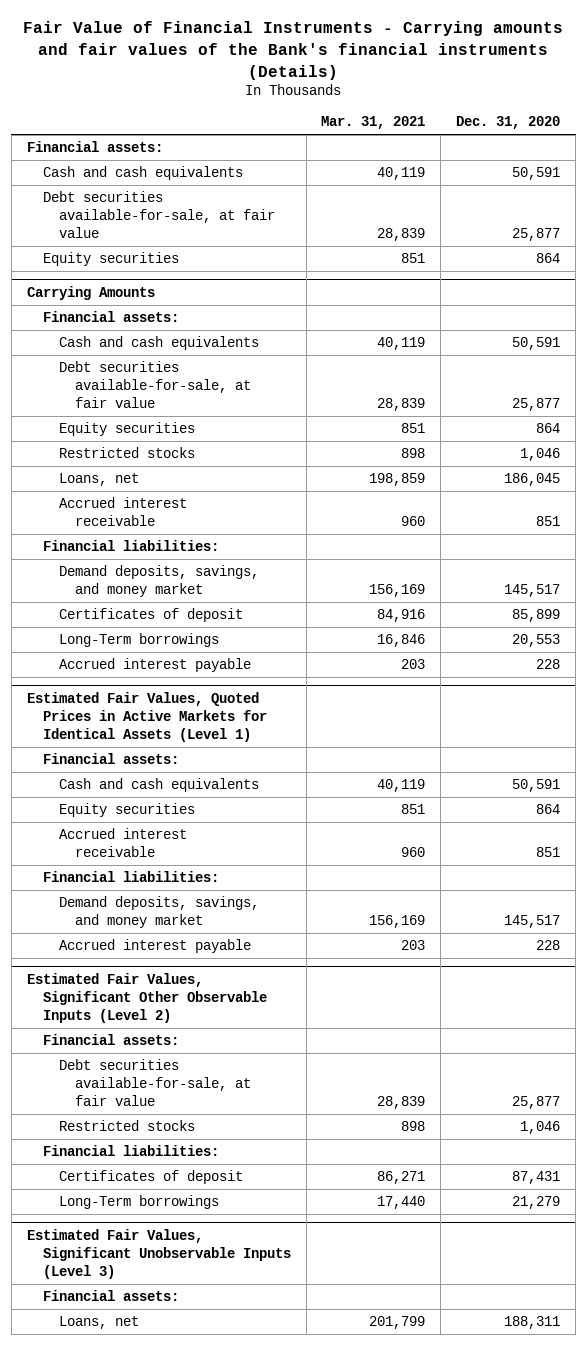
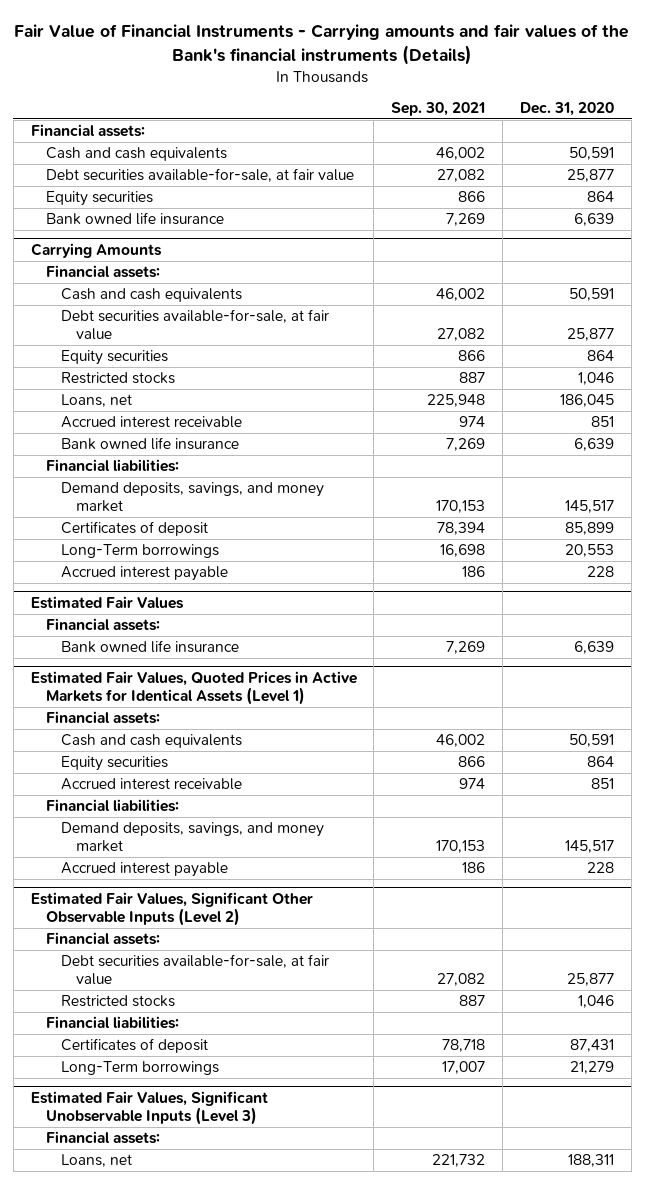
- | Mar. 31, 2021 | Dec. 31, 2020
+ | Sep. 30, 2021 | Dec. 31, 2020
+ Bank owned life insurance | 7,269 | 6,639
@ Carrying Amounts
+ Bank owned life insurance | 7,269 | 6,639
+ Estimated Fair Values
+ Financial assets:
+ Bank owned life insurance | 7,269 | 6,639

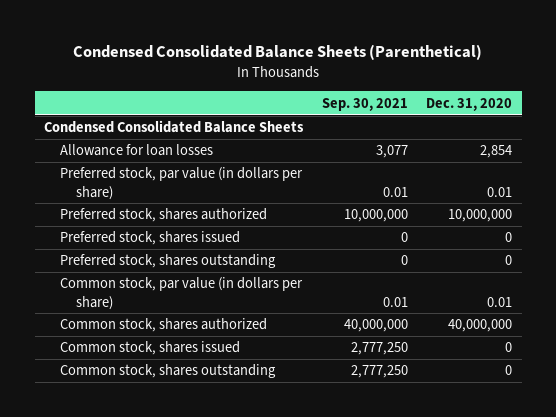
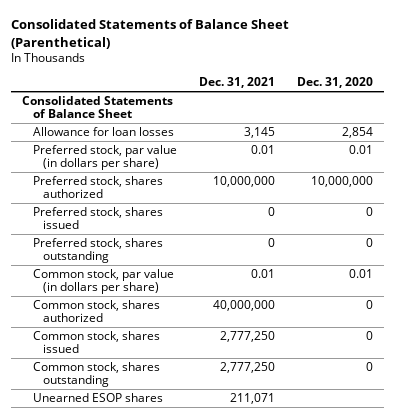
- Condensed Consolidated Balance Sheets (Parenthetical)
+ Consolidated Statements of Balance Sheet (Parenthetical)
- | Sep. 30, 2021 | Dec. 31, 2020
+ | Dec. 31, 2021 | Dec. 31, 2020
- Condensed Consolidated Balance Sheets
+ Consolidated Statements of Balance Sheet
- Common stock, shares authorized | 40,000,000 | 40,000,000
+ Common stock, shares authorized | 40,000,000 | 0
+ Unearned ESOP shares | 211,071 |

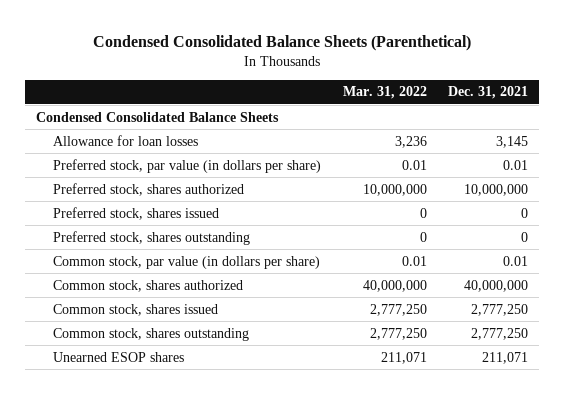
- Consolidated Statements of Balance Sheet (Parenthetical)
+ Condensed Consolidated Balance Sheets (Parenthetical)
- | Dec. 31, 2021 | Dec. 31, 2020
+ | Mar. 31, 2022 | Dec. 31, 2021
- Consolidated Statements of Balance Sheet
+ Condensed Consolidated Balance Sheets

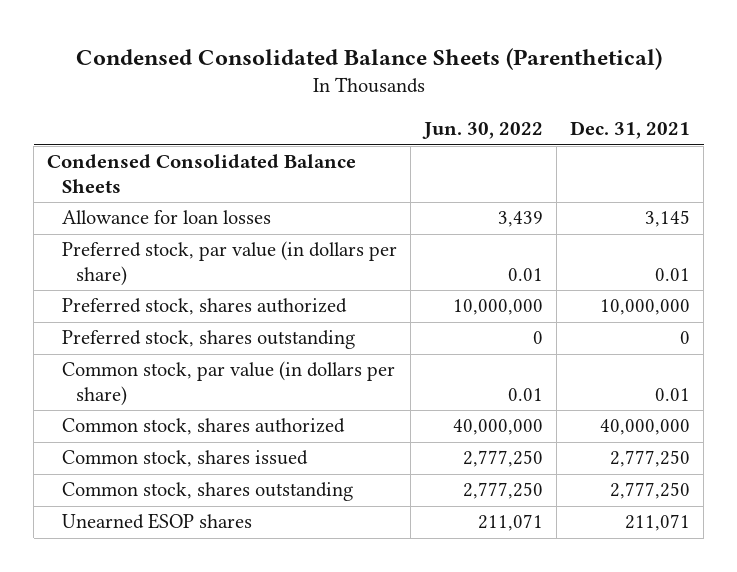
- | Mar. 31, 2022 | Dec. 31, 2021
+ | Jun. 30, 2022 | Dec. 31, 2021
- Preferred stock, shares issued | 0 | 0

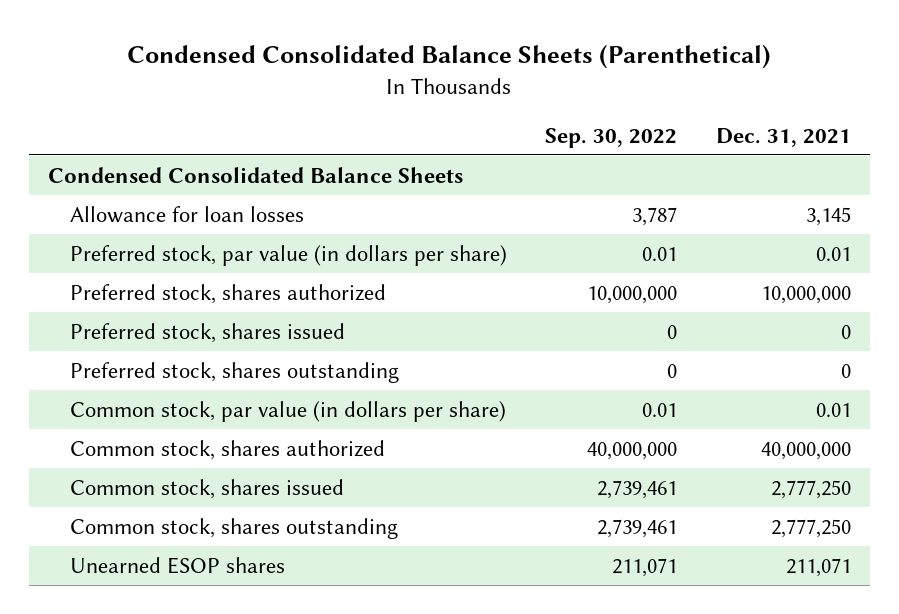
- | Jun. 30, 2022 | Dec. 31, 2021
+ | Sep. 30, 2022 | Dec. 31, 2021
+ Preferred stock, shares issued | 0 | 0

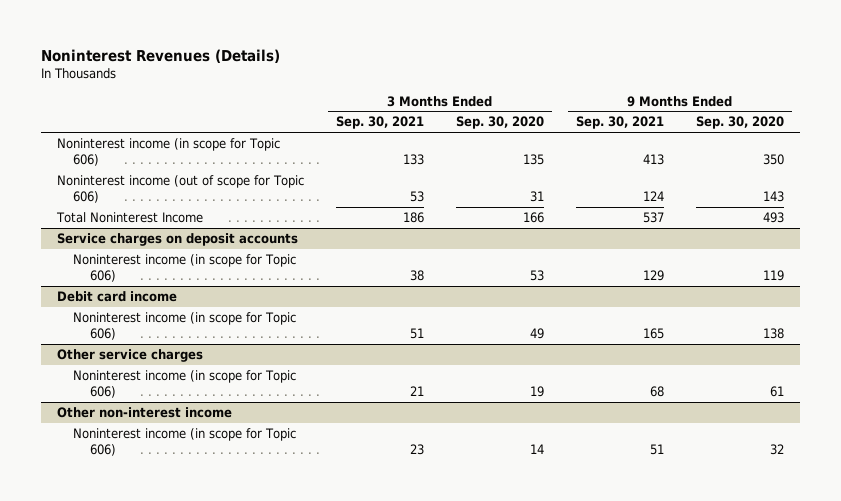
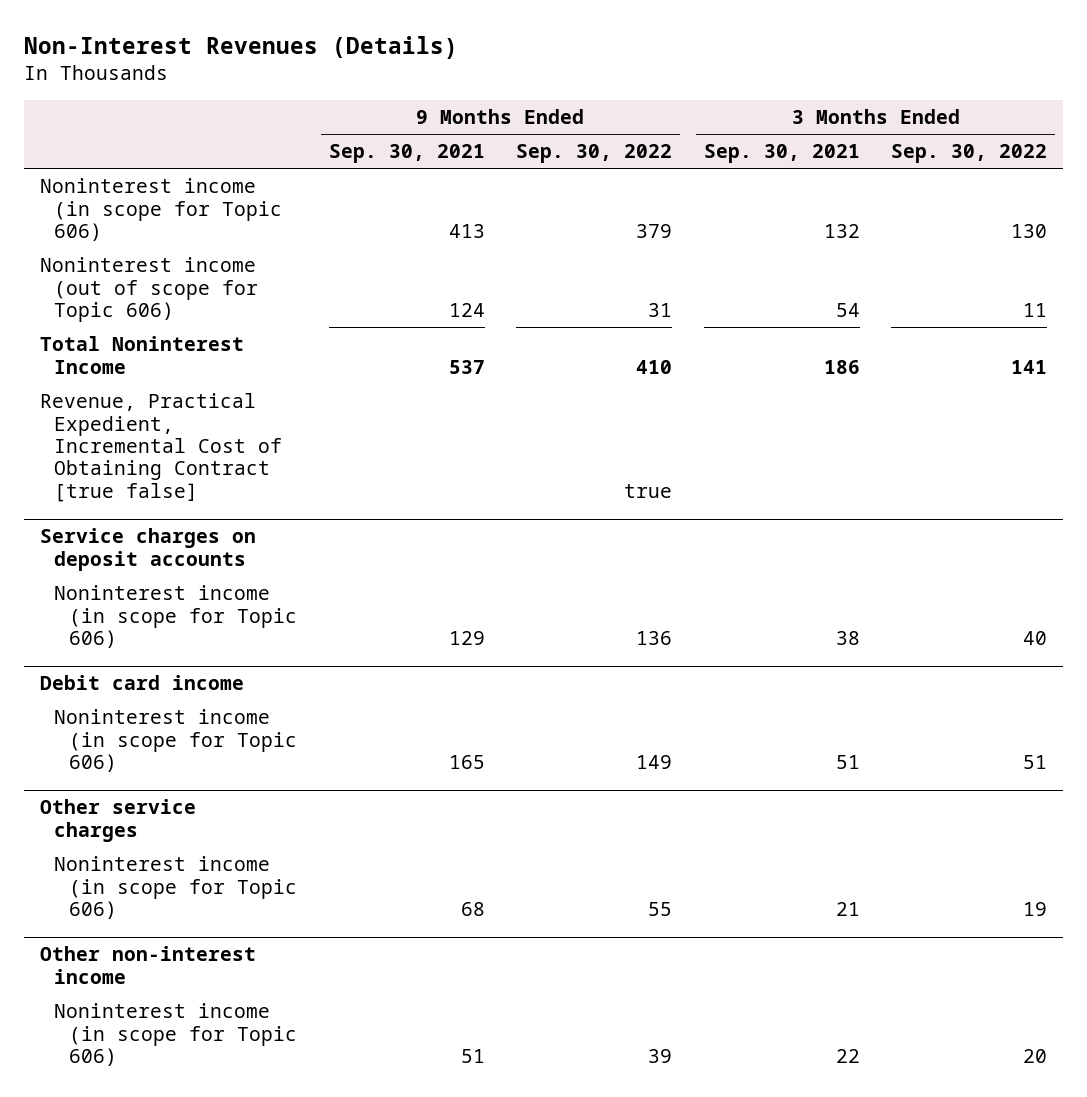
- Noninterest Revenues (Details)
+ Non-Interest Revenues (Details)
- | 3 Months Ended Sep. 30, 2021 | 3 Months Ended Sep. 30, 2020 | 9 Months Ended Sep. 30, 2021 | 9 Months Ended Sep. 30, 2020
+ | 9 Months Ended Sep. 30, 2021 | 9 Months Ended Sep. 30, 2022 | 3 Months Ended Sep. 30, 2021 | 3 Months Ended Sep. 30, 2022
- Noninterest income (in scope for Topic 606) | 133 | 135 | 413 | 350
- Noninterest income (out of scope for Topic 606) | 53 | 31 | 124 | 143
+ Noninterest income (in scope for Topic 606) | 413 | 379 | 132 | 130
+ Noninterest income (out of scope for Topic 606) | 124 | 31 | 54 | 11
+ Revenue, Practical Expedient, Incremental Cost of Obtaining Contract [true false] | | true | |
@ Other non-interest income
- Noninterest income (in scope for Topic 606) | 23 | 14 | 51 | 32
+ Noninterest income (in scope for Topic 606) | 51 | 39 | 22 | 20

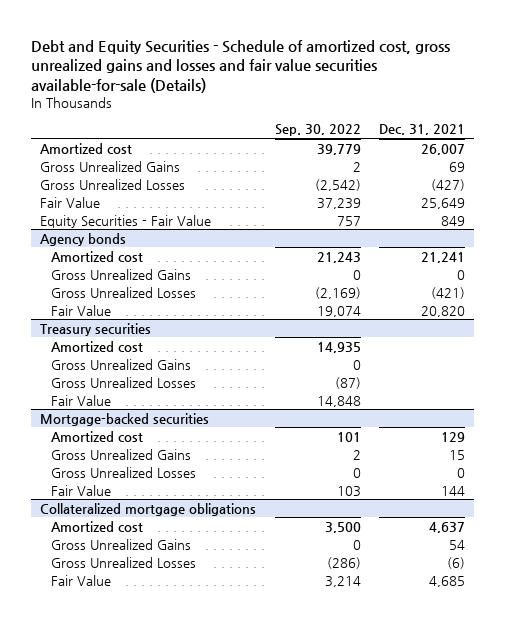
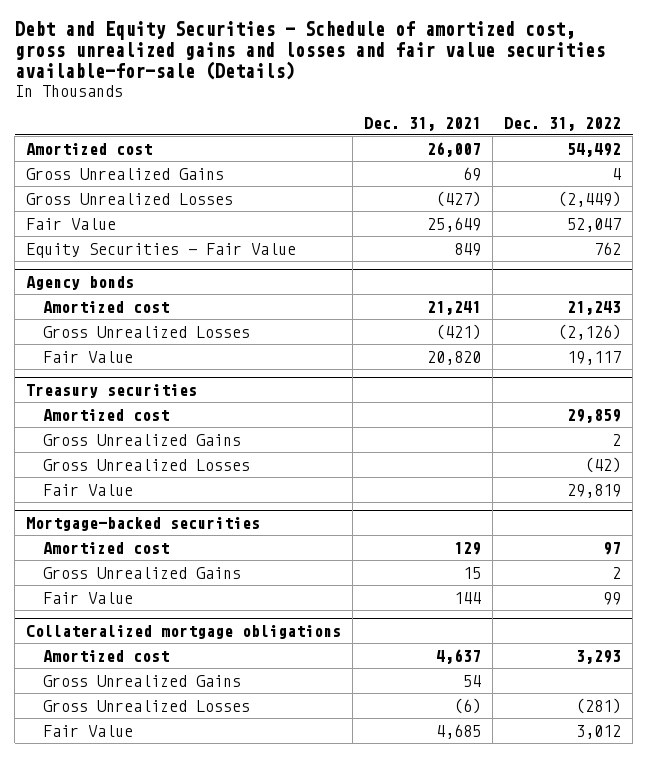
- | Sep. 30, 2022 | Dec. 31, 2021
+ | Dec. 31, 2021 | Dec. 31, 2022
@ Agency bonds
- Gross Unrealized Gains | 0 | 0
@ Mortgage-backed securities
- Gross Unrealized Losses | 0 | 0

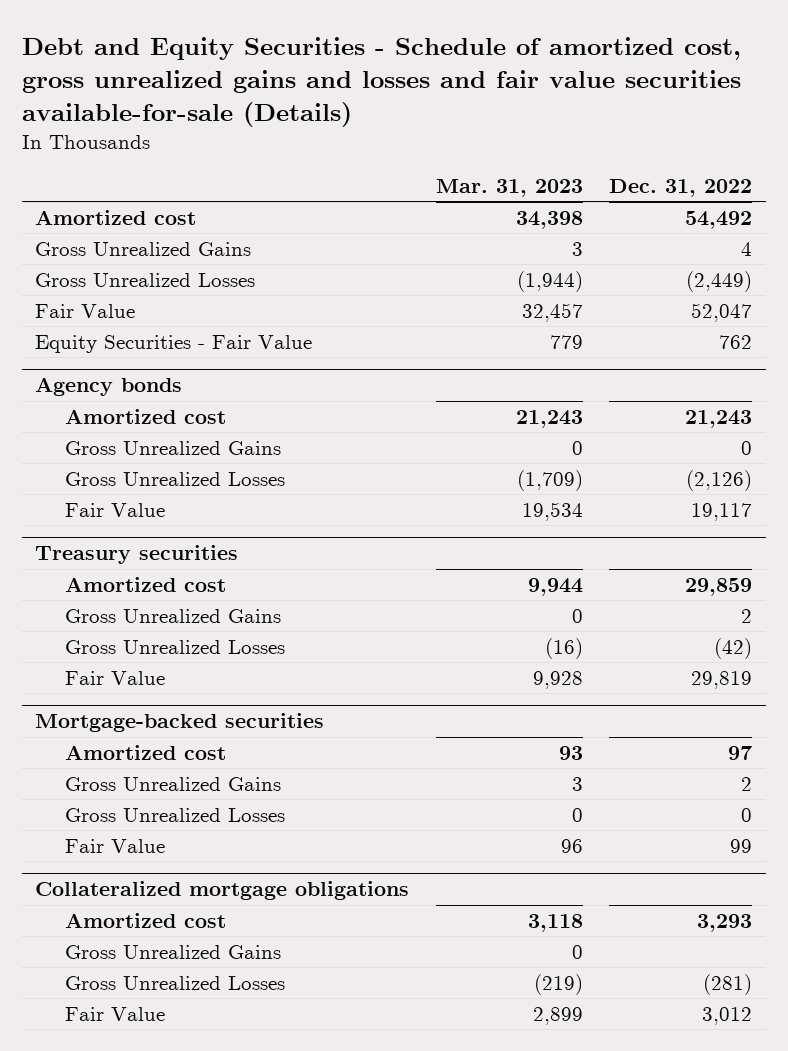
- | Dec. 31, 2021 | Dec. 31, 2022
+ | Mar. 31, 2023 | Dec. 31, 2022
@ Agency bonds
+ Gross Unrealized Gains | 0 | 0
@ Mortgage-backed securities
+ Gross Unrealized Losses | 0 | 0

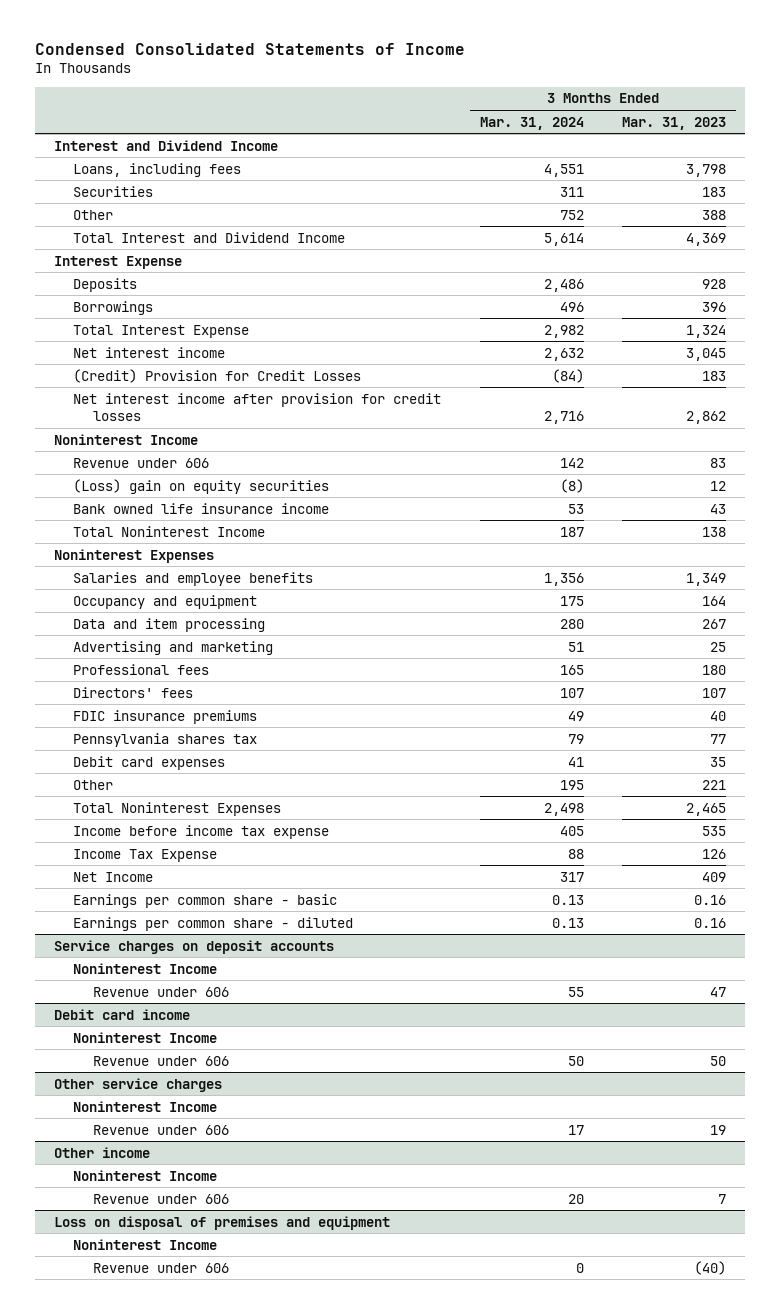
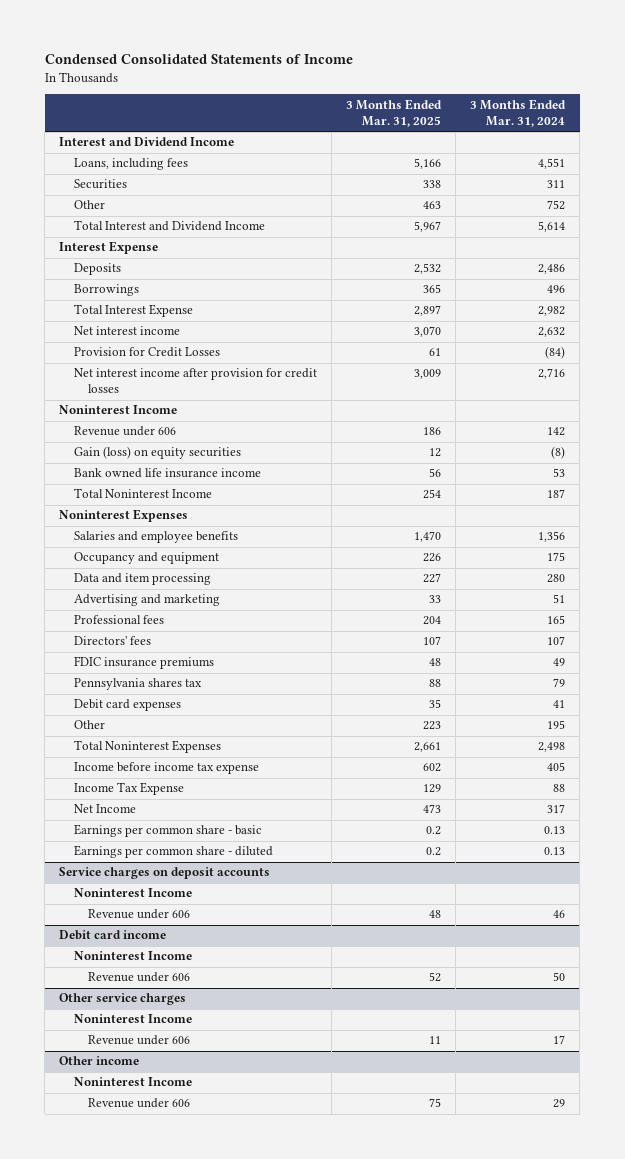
- | 3 Months Ended Mar. 31, 2024 | 3 Months Ended Mar. 31, 2023
+ | 3 Months Ended Mar. 31, 2025 | 3 Months Ended Mar. 31, 2024
- (Credit) Provision for Credit Losses | (84) | 183
+ Provision for Credit Losses | 61 | (84)
- (Loss) gain on equity securities | (8) | 12
+ Gain (loss) on equity securities | 12 | (8)
@ Service charges on deposit accounts
- Revenue under 606 | 55 | 47
+ Revenue under 606 | 48 | 46
@ Other income
- Revenue under 606 | 20 | 7
- Loss on disposal of premises and equipment
- Noninterest Income
- Revenue under 606 | 0 | (40)
@ Other income
+ Revenue under 606 | 75 | 29

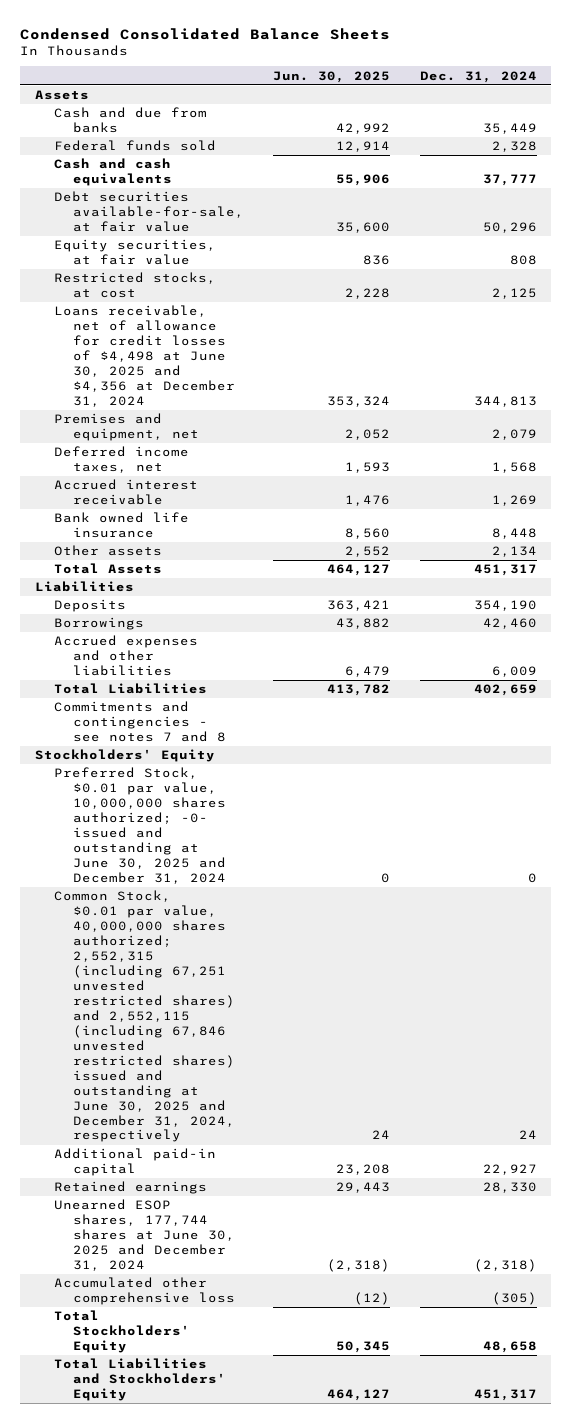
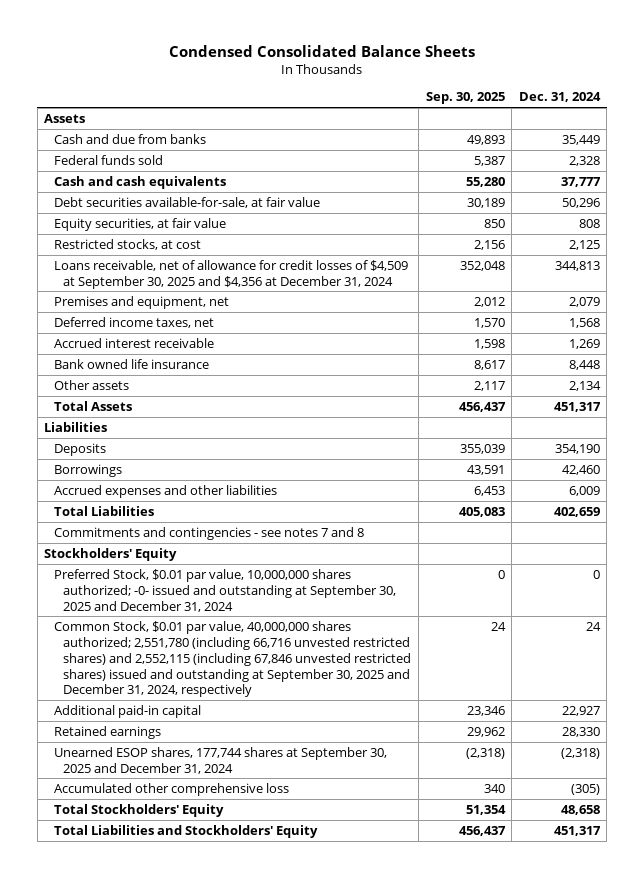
- | Jun. 30, 2025 | Dec. 31, 2024
+ | Sep. 30, 2025 | Dec. 31, 2024
- Loans receivable, net of allowance for credit losses of $4,498 at June 30, 2025 and $4,356 at December 31, 2024 | 353,324 | 344,813
+ Loans receivable, net of allowance for credit losses of $4,509 at September 30, 2025 and $4,356 at December 31, 2024 | 352,048 | 344,813
- Preferred Stock, $0.01 par value, 10,000,000 shares authorized; -0- issued and outstanding at June 30, 2025 and December 31, 2024 | 0 | 0
- Common Stock, $0.01 par value, 40,000,000 shares authorized; 2,552,315 (including 67,251 unvested restricted shares) and 2,552,115 (including 67,846 unvested restricted shares) issued and outstanding at June 30, 2025 and December 31, 2024, respectively | 24 | 24
+ Preferred Stock, $0.01 par value, 10,000,000 shares authorized; -0- issued and outstanding at September 30, 2025 and December 31, 2024 | 0 | 0
+ Common Stock, $0.01 par value, 40,000,000 shares authorized; 2,551,780 (including 66,716 unvested restricted shares) and 2,552,115 (including 67,846 unvested restricted shares) issued and outstanding at September 30, 2025 and December 31, 2024, respectively | 24 | 24
- Unearned ESOP shares, 177,744 shares at June 30, 2025 and December 31, 2024 | (2,318) | (2,318)
+ Unearned ESOP shares, 177,744 shares at September 30, 2025 and December 31, 2024 | (2,318) | (2,318)

